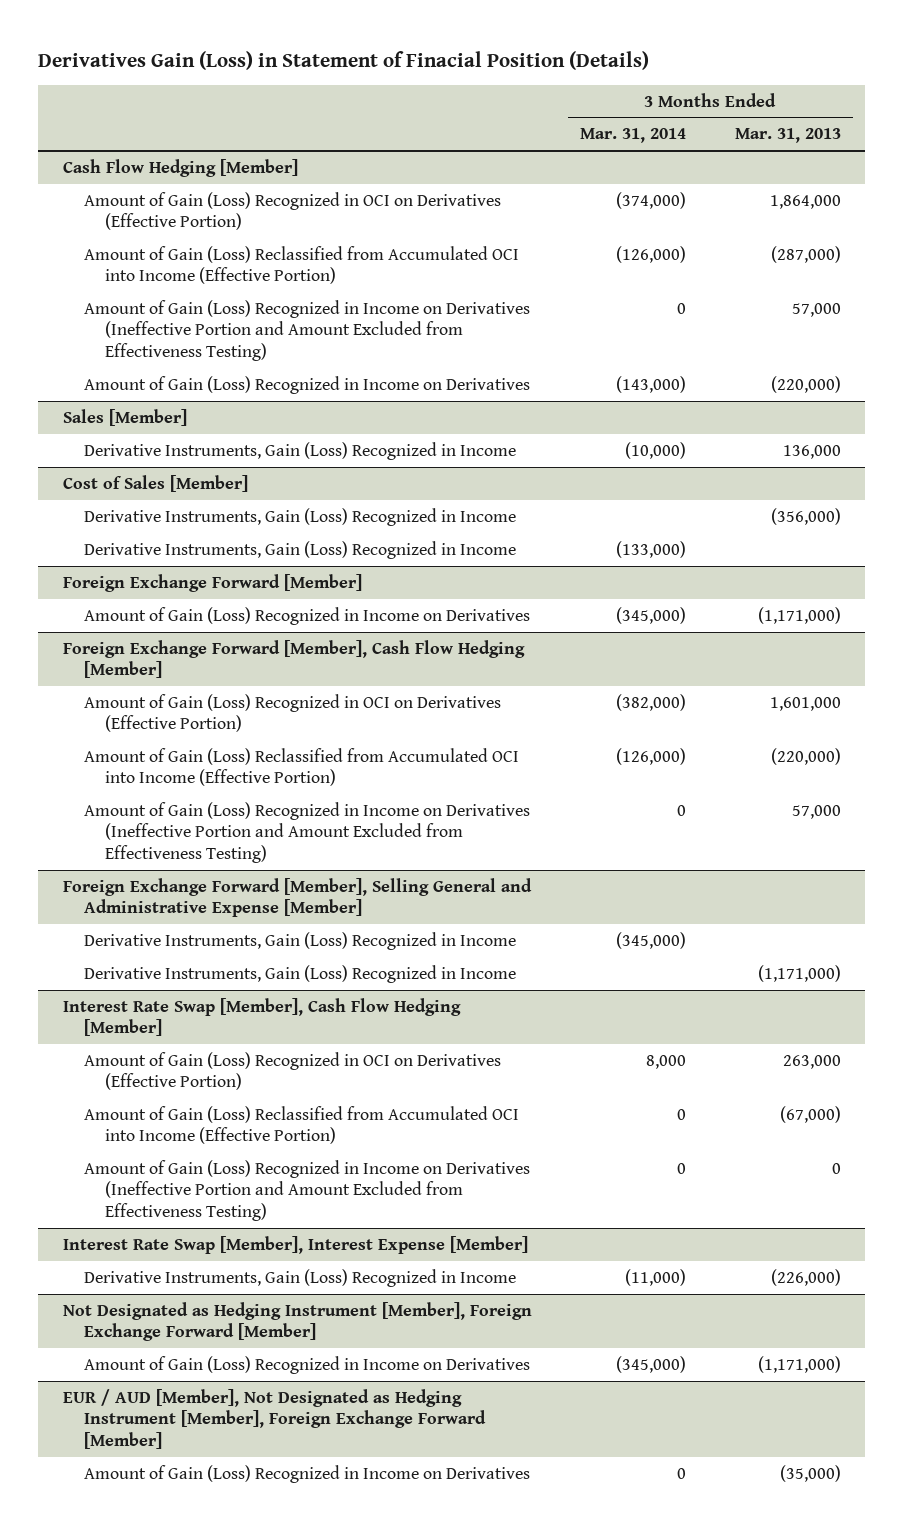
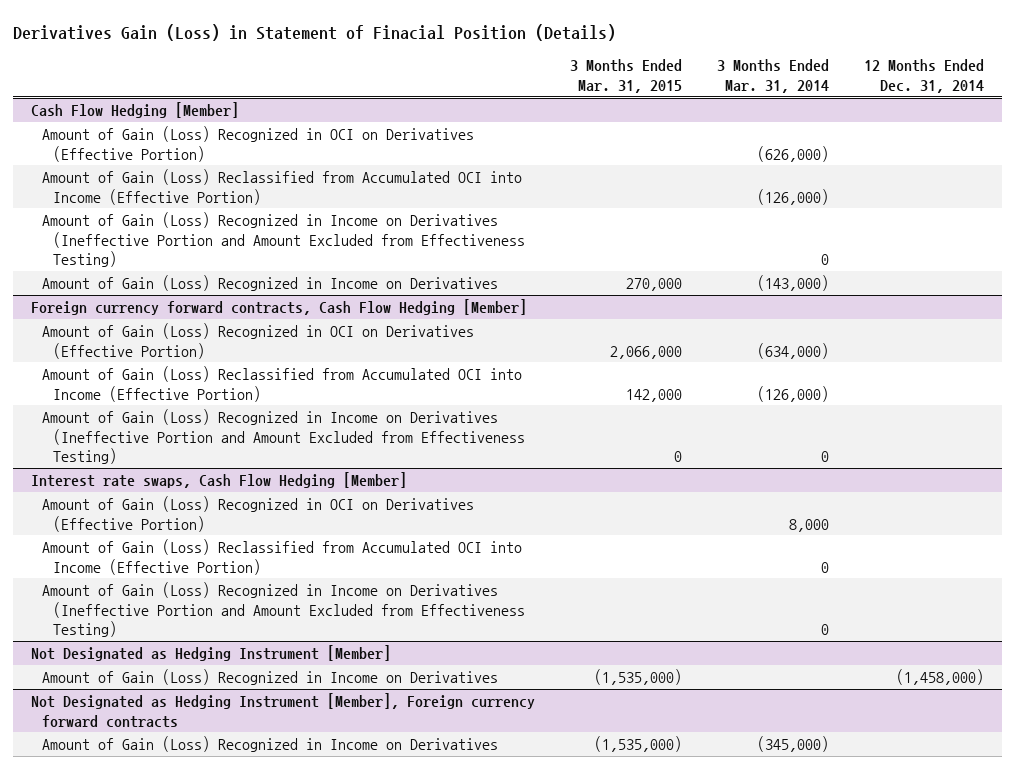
- | 3 Months Ended Mar. 31, 2014 | 3 Months Ended Mar. 31, 2013
+ | 3 Months Ended Mar. 31, 2015 | 3 Months Ended Mar. 31, 2014 | 12 Months Ended Dec. 31, 2014
@ Cash Flow Hedging [Member]
- Amount of Gain (Loss) Recognized in OCI on Derivatives (Effective Portion) | (374,000) | 1,864,000
+ Amount of Gain (Loss) Recognized in OCI on Derivatives (Effective Portion) | | (626,000) |
- Sales [Member]
- Derivative Instruments, Gain (Loss) Recognized in Income | (10,000) | 136,000
- Cost of Sales [Member]
- Derivative Instruments, Gain (Loss) Recognized in Income | | (356,000)
- Derivative Instruments, Gain (Loss) Recognized in Income | (133,000) |
- Foreign Exchange Forward [Member]
- Amount of Gain (Loss) Recognized in Income on Derivatives | (345,000) | (1,171,000)
- Foreign Exchange Forward [Member], Cash Flow Hedging [Member]
- Amount of Gain (Loss) Recognized in OCI on Derivatives (Effective Portion) | (382,000) | 1,601,000
+ Foreign currency forward contracts, Cash Flow Hedging [Member]
+ Amount of Gain (Loss) Recognized in OCI on Derivatives (Effective Portion) | 2,066,000 | (634,000) |
- Foreign Exchange Forward [Member], Selling General and Administrative Expense [Member]
- Derivative Instruments, Gain (Loss) Recognized in Income | (345,000) |
- Derivative Instruments, Gain (Loss) Recognized in Income | | (1,171,000)
- Interest Rate Swap [Member], Cash Flow Hedging [Member]
+ Interest rate swaps, Cash Flow Hedging [Member]
- Interest Rate Swap [Member], Interest Expense [Member]
- Derivative Instruments, Gain (Loss) Recognized in Income | (11,000) | (226,000)
- Not Designated as Hedging Instrument [Member], Foreign Exchange Forward [Member]
+ Not Designated as Hedging Instrument [Member]
+ Amount of Gain (Loss) Recognized in Income on Derivatives | (1,535,000) | | (1,458,000)
+ Not Designated as Hedging Instrument [Member], Foreign currency forward contracts
- EUR / AUD [Member], Not Designated as Hedging Instrument [Member], Foreign Exchange Forward [Member]
- Amount of Gain (Loss) Recognized in Income on Derivatives | 0 | (35,000)

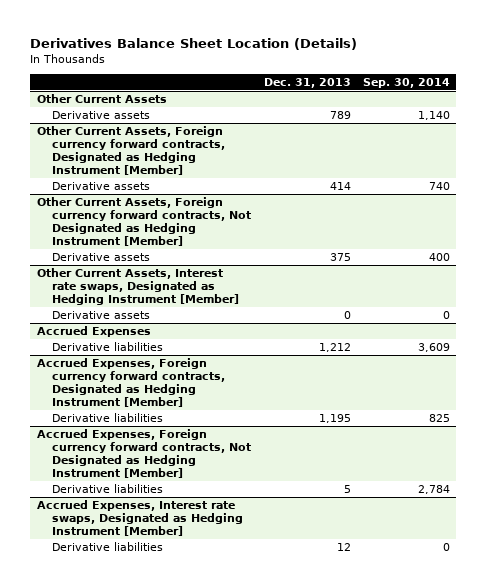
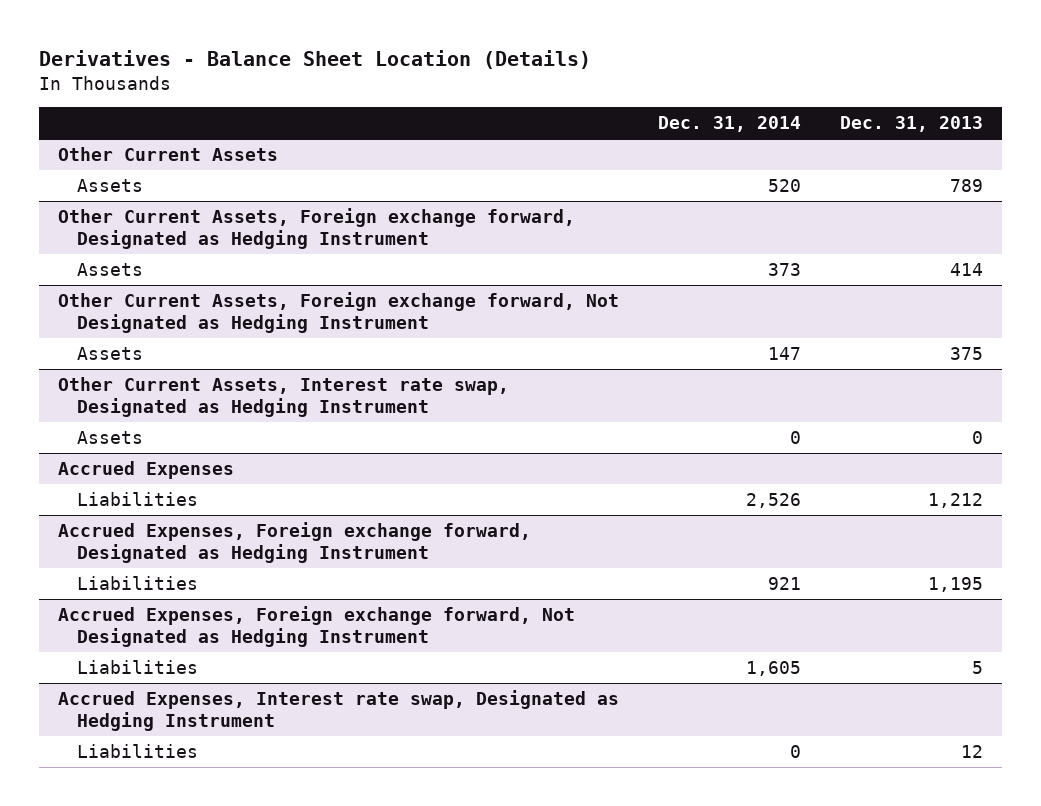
- Derivatives Balance Sheet Location (Details)
+ Derivatives - Balance Sheet Location (Details)
- | Dec. 31, 2013 | Sep. 30, 2014
+ | Dec. 31, 2014 | Dec. 31, 2013
@ Other Current Assets
- Derivative assets | 789 | 1,140
- Other Current Assets, Foreign currency forward contracts, Designated as Hedging Instrument [Member]
- Derivative assets | 414 | 740
- Other Current Assets, Foreign currency forward contracts, Not Designated as Hedging Instrument [Member]
- Derivative assets | 375 | 400
- Other Current Assets, Interest rate swaps, Designated as Hedging Instrument [Member]
- Derivative assets | 0 | 0
@ Other Current Assets
+ Assets | 520 | 789
+ Other Current Assets, Foreign exchange forward, Designated as Hedging Instrument
+ Assets | 373 | 414
+ Other Current Assets, Foreign exchange forward, Not Designated as Hedging Instrument
+ Assets | 147 | 375
+ Other Current Assets, Interest rate swap, Designated as Hedging Instrument
+ Assets | 0 | 0
@ Accrued Expenses
- Derivative liabilities | 1,212 | 3,609
- Accrued Expenses, Foreign currency forward contracts, Designated as Hedging Instrument [Member]
- Derivative liabilities | 1,195 | 825
- Accrued Expenses, Foreign currency forward contracts, Not Designated as Hedging Instrument [Member]
- Derivative liabilities | 5 | 2,784
- Accrued Expenses, Interest rate swaps, Designated as Hedging Instrument [Member]
- Derivative liabilities | 12 | 0
@ Accrued Expenses
+ Liabilities | 2,526 | 1,212
+ Accrued Expenses, Foreign exchange forward, Designated as Hedging Instrument
+ Liabilities | 921 | 1,195
+ Accrued Expenses, Foreign exchange forward, Not Designated as Hedging Instrument
+ Liabilities | 1,605 | 5
+ Accrued Expenses, Interest rate swap, Designated as Hedging Instrument
+ Liabilities | 0 | 12

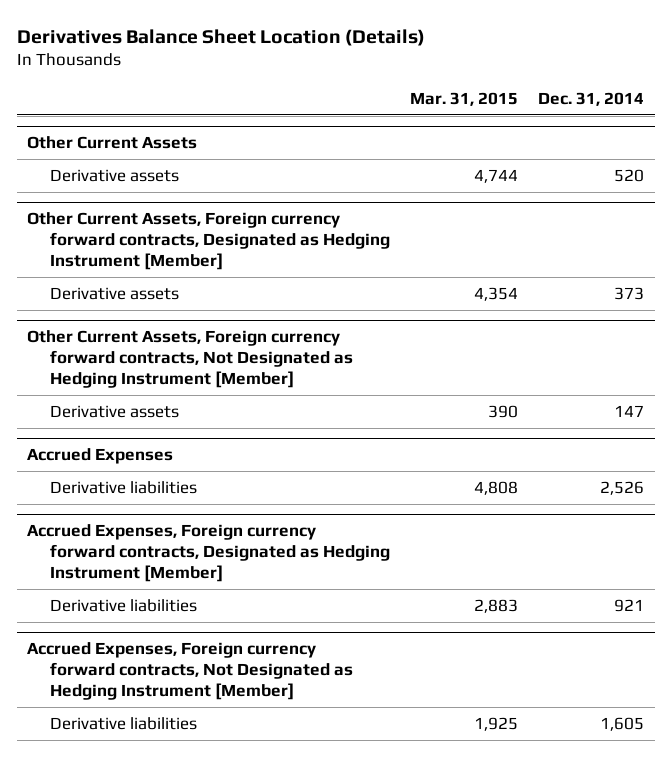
- Derivatives - Balance Sheet Location (Details)
+ Derivatives Balance Sheet Location (Details)
- | Dec. 31, 2014 | Dec. 31, 2013
+ | Mar. 31, 2015 | Dec. 31, 2014
@ Other Current Assets
- Assets | 520 | 789
- Other Current Assets, Foreign exchange forward, Designated as Hedging Instrument
- Assets | 373 | 414
- Other Current Assets, Foreign exchange forward, Not Designated as Hedging Instrument
- Assets | 147 | 375
- Other Current Assets, Interest rate swap, Designated as Hedging Instrument
- Assets | 0 | 0
@ Other Current Assets
+ Derivative assets | 4,744 | 520
+ Other Current Assets, Foreign currency forward contracts, Designated as Hedging Instrument [Member]
+ Derivative assets | 4,354 | 373
+ Other Current Assets, Foreign currency forward contracts, Not Designated as Hedging Instrument [Member]
+ Derivative assets | 390 | 147
@ Accrued Expenses
- Liabilities | 2,526 | 1,212
- Accrued Expenses, Foreign exchange forward, Designated as Hedging Instrument
- Liabilities | 921 | 1,195
- Accrued Expenses, Foreign exchange forward, Not Designated as Hedging Instrument
- Liabilities | 1,605 | 5
- Accrued Expenses, Interest rate swap, Designated as Hedging Instrument
- Liabilities | 0 | 12
@ Accrued Expenses
+ Derivative liabilities | 4,808 | 2,526
+ Accrued Expenses, Foreign currency forward contracts, Designated as Hedging Instrument [Member]
+ Derivative liabilities | 2,883 | 921
+ Accrued Expenses, Foreign currency forward contracts, Not Designated as Hedging Instrument [Member]
+ Derivative liabilities | 1,925 | 1,605

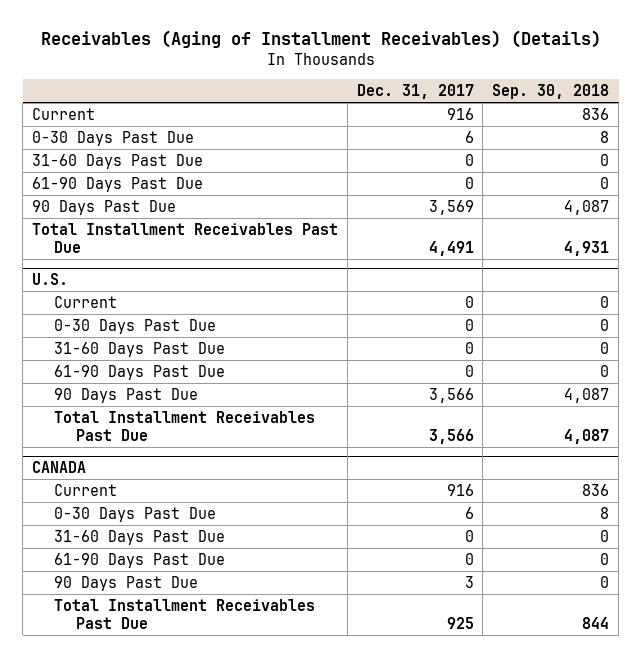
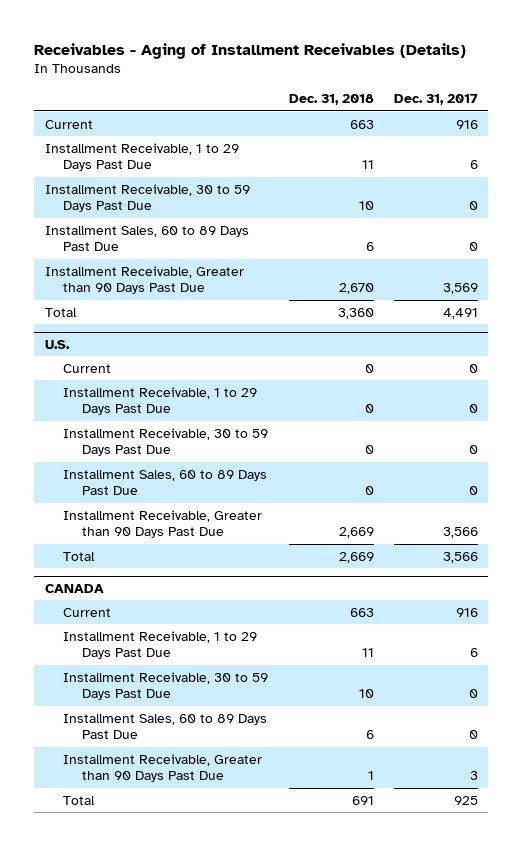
- Receivables (Aging of Installment Receivables) (Details)
+ Receivables - Aging of Installment Receivables (Details)
- | Dec. 31, 2017 | Sep. 30, 2018
+ | Dec. 31, 2018 | Dec. 31, 2017
- 0-30 Days Past Due | 6 | 8
- 31-60 Days Past Due | 0 | 0
- 61-90 Days Past Due | 0 | 0
- 90 Days Past Due | 3,569 | 4,087
- Total Installment Receivables Past Due | 4,491 | 4,931
+ Installment Receivable, 1 to 29 Days Past Due | 11 | 6
+ Installment Receivable, 30 to 59 Days Past Due | 10 | 0
+ Installment Sales, 60 to 89 Days Past Due | 6 | 0
+ Installment Receivable, Greater than 90 Days Past Due | 2,670 | 3,569
+ Total | 3,360 | 4,491
@ U.S.
- 0-30 Days Past Due | 0 | 0
- 31-60 Days Past Due | 0 | 0
- 61-90 Days Past Due | 0 | 0
- 90 Days Past Due | 3,566 | 4,087
- Total Installment Receivables Past Due | 3,566 | 4,087
+ Installment Receivable, 1 to 29 Days Past Due | 0 | 0
+ Installment Receivable, 30 to 59 Days Past Due | 0 | 0
+ Installment Sales, 60 to 89 Days Past Due | 0 | 0
+ Installment Receivable, Greater than 90 Days Past Due | 2,669 | 3,566
+ Total | 2,669 | 3,566
@ CANADA
- 0-30 Days Past Due | 6 | 8
- 31-60 Days Past Due | 0 | 0
- 61-90 Days Past Due | 0 | 0
- 90 Days Past Due | 3 | 0
- Total Installment Receivables Past Due | 925 | 844
+ Installment Receivable, 1 to 29 Days Past Due | 11 | 6
+ Installment Receivable, 30 to 59 Days Past Due | 10 | 0
+ Installment Sales, 60 to 89 Days Past Due | 6 | 0
+ Installment Receivable, Greater than 90 Days Past Due | 1 | 3
+ Total | 691 | 925

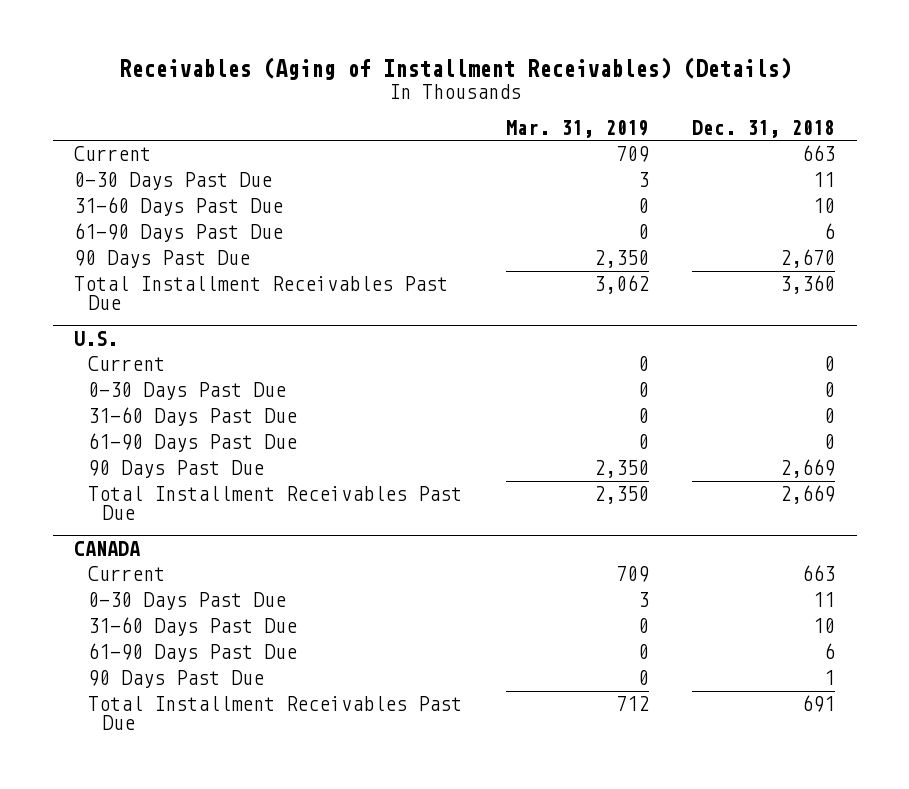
- Receivables - Aging of Installment Receivables (Details)
+ Receivables (Aging of Installment Receivables) (Details)
- | Dec. 31, 2018 | Dec. 31, 2017
+ | Mar. 31, 2019 | Dec. 31, 2018
- Installment Receivable, 1 to 29 Days Past Due | 11 | 6
- Installment Receivable, 30 to 59 Days Past Due | 10 | 0
- Installment Sales, 60 to 89 Days Past Due | 6 | 0
- Installment Receivable, Greater than 90 Days Past Due | 2,670 | 3,569
- Total | 3,360 | 4,491
+ 0-30 Days Past Due | 3 | 11
+ 31-60 Days Past Due | 0 | 10
+ 61-90 Days Past Due | 0 | 6
+ 90 Days Past Due | 2,350 | 2,670
+ Total Installment Receivables Past Due | 3,062 | 3,360
@ U.S.
- Installment Receivable, 1 to 29 Days Past Due | 0 | 0
- Installment Receivable, 30 to 59 Days Past Due | 0 | 0
- Installment Sales, 60 to 89 Days Past Due | 0 | 0
- Installment Receivable, Greater than 90 Days Past Due | 2,669 | 3,566
- Total | 2,669 | 3,566
+ 0-30 Days Past Due | 0 | 0
+ 31-60 Days Past Due | 0 | 0
+ 61-90 Days Past Due | 0 | 0
+ 90 Days Past Due | 2,350 | 2,669
+ Total Installment Receivables Past Due | 2,350 | 2,669
@ CANADA
- Installment Receivable, 1 to 29 Days Past Due | 11 | 6
- Installment Receivable, 30 to 59 Days Past Due | 10 | 0
- Installment Sales, 60 to 89 Days Past Due | 6 | 0
- Installment Receivable, Greater than 90 Days Past Due | 1 | 3
- Total | 691 | 925
+ 0-30 Days Past Due | 3 | 11
+ 31-60 Days Past Due | 0 | 10
+ 61-90 Days Past Due | 0 | 6
+ 90 Days Past Due | 0 | 1
+ Total Installment Receivables Past Due | 712 | 691

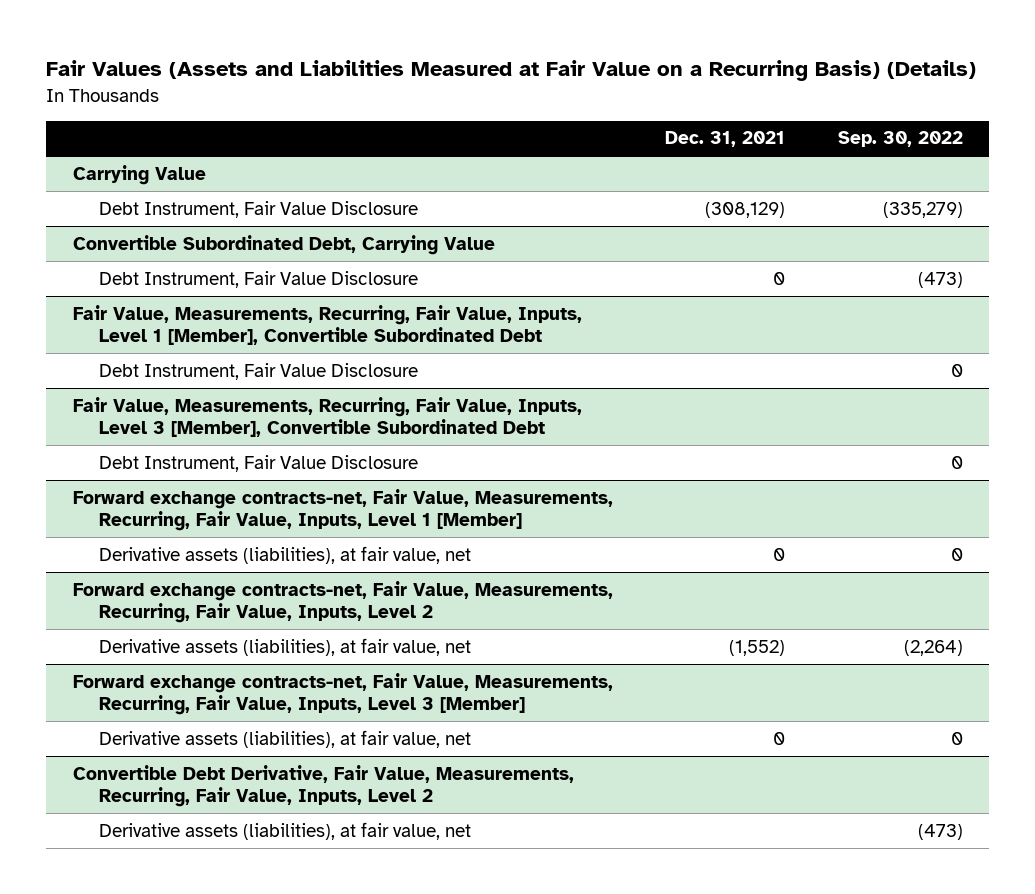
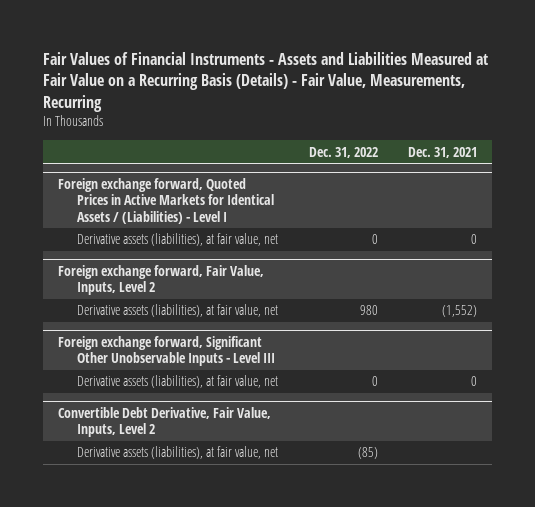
- Fair Values (Assets and Liabilities Measured at Fair Value on a Recurring Basis) (Details)
+ Fair Values of Financial Instruments - Assets and Liabilities Measured at Fair Value on a Recurring Basis (Details) - Fair Value, Measurements, Recurring
- | Dec. 31, 2021 | Sep. 30, 2022
+ | Dec. 31, 2022 | Dec. 31, 2021
- Carrying Value
- Debt Instrument, Fair Value Disclosure | (308,129) | (335,279)
- Convertible Subordinated Debt, Carrying Value
- Debt Instrument, Fair Value Disclosure | 0 | (473)
- Fair Value, Measurements, Recurring, Fair Value, Inputs, Level 1 [Member], Convertible Subordinated Debt
- Debt Instrument, Fair Value Disclosure | | 0
- Fair Value, Measurements, Recurring, Fair Value, Inputs, Level 3 [Member], Convertible Subordinated Debt
- Debt Instrument, Fair Value Disclosure | | 0
- Forward exchange contracts-net, Fair Value, Measurements, Recurring, Fair Value, Inputs, Level 1 [Member]
+ Foreign exchange forward, Quoted Prices in Active Markets for Identical Assets / (Liabilities) - Level I
- Forward exchange contracts-net, Fair Value, Measurements, Recurring, Fair Value, Inputs, Level 2
+ Foreign exchange forward, Fair Value, Inputs, Level 2
- Forward exchange contracts-net, Fair Value, Measurements, Recurring, Fair Value, Inputs, Level 3 [Member]
+ Foreign exchange forward, Significant Other Unobservable Inputs - Level III
- Convertible Debt Derivative, Fair Value, Measurements, Recurring, Fair Value, Inputs, Level 2
+ Convertible Debt Derivative, Fair Value, Inputs, Level 2

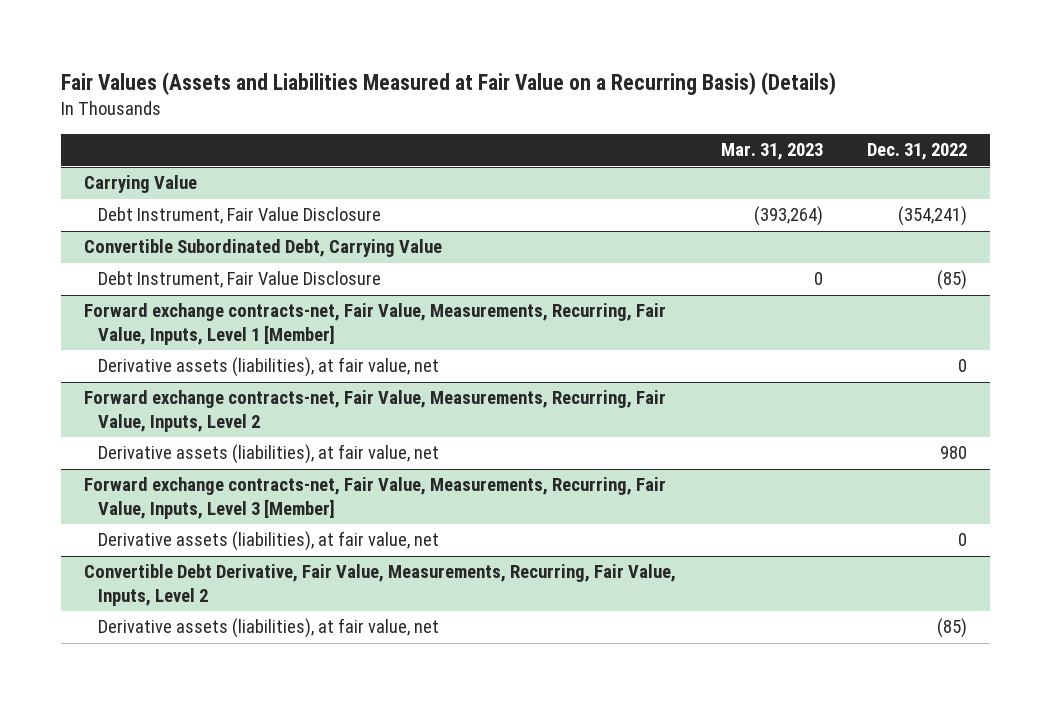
- Fair Values of Financial Instruments - Assets and Liabilities Measured at Fair Value on a Recurring Basis (Details) - Fair Value, Measurements, Recurring
+ Fair Values (Assets and Liabilities Measured at Fair Value on a Recurring Basis) (Details)
- | Dec. 31, 2022 | Dec. 31, 2021
+ | Mar. 31, 2023 | Dec. 31, 2022
- Foreign exchange forward, Quoted Prices in Active Markets for Identical Assets / (Liabilities) - Level I
+ Carrying Value
+ Debt Instrument, Fair Value Disclosure | (393,264) | (354,241)
+ Convertible Subordinated Debt, Carrying Value
+ Debt Instrument, Fair Value Disclosure | 0 | (85)
+ Forward exchange contracts-net, Fair Value, Measurements, Recurring, Fair Value, Inputs, Level 1 [Member]
- Foreign exchange forward, Fair Value, Inputs, Level 2
+ Forward exchange contracts-net, Fair Value, Measurements, Recurring, Fair Value, Inputs, Level 2
- Foreign exchange forward, Significant Other Unobservable Inputs - Level III
+ Forward exchange contracts-net, Fair Value, Measurements, Recurring, Fair Value, Inputs, Level 3 [Member]
- Convertible Debt Derivative, Fair Value, Inputs, Level 2
+ Convertible Debt Derivative, Fair Value, Measurements, Recurring, Fair Value, Inputs, Level 2

